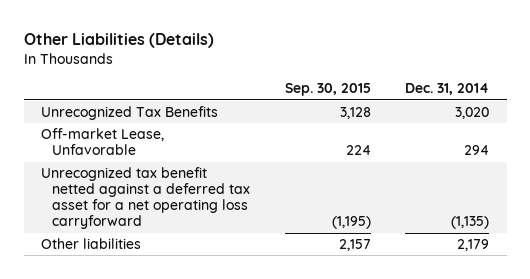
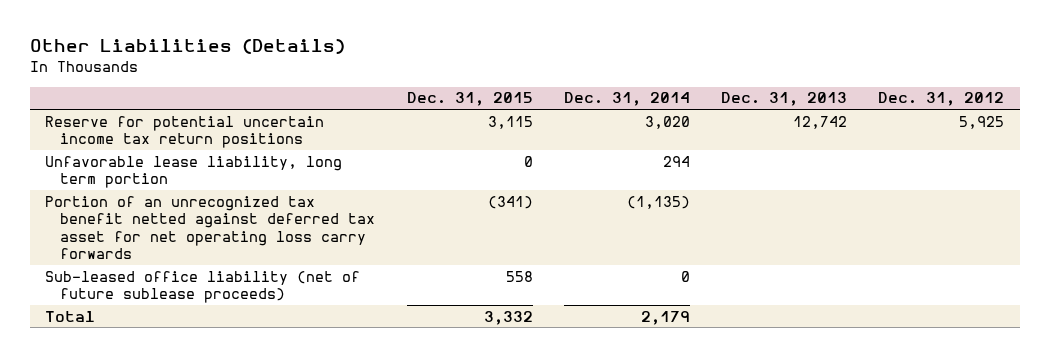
- | Sep. 30, 2015 | Dec. 31, 2014
+ | Dec. 31, 2015 | Dec. 31, 2014 | Dec. 31, 2013 | Dec. 31, 2012
- Unrecognized Tax Benefits | 3,128 | 3,020
- Off-market Lease, Unfavorable | 224 | 294
- Unrecognized tax benefit netted against a deferred tax asset for a net operating loss carryforward | (1,195) | (1,135)
- Other liabilities | 2,157 | 2,179
+ Reserve for potential uncertain income tax return positions | 3,115 | 3,020 | 12,742 | 5,925
+ Unfavorable lease liability, long term portion | 0 | 294 | |
+ Portion of an unrecognized tax benefit netted against deferred tax asset for net operating loss carry forwards | (341) | (1,135) | |
+ Sub-leased office liability (net of future sublease proceeds) | 558 | 0 | |
+ Total | 3,332 | 2,179 | |

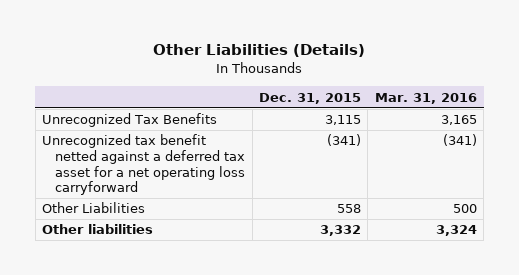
- | Dec. 31, 2015 | Dec. 31, 2014 | Dec. 31, 2013 | Dec. 31, 2012
+ | Dec. 31, 2015 | Mar. 31, 2016
- Reserve for potential uncertain income tax return positions | 3,115 | 3,020 | 12,742 | 5,925
- Unfavorable lease liability, long term portion | 0 | 294 | |
- Portion of an unrecognized tax benefit netted against deferred tax asset for net operating loss carry forwards | (341) | (1,135) | |
- Sub-leased office liability (net of future sublease proceeds) | 558 | 0 | |
- Total | 3,332 | 2,179 | |
+ Unrecognized Tax Benefits | 3,115 | 3,165
+ Unrecognized tax benefit netted against a deferred tax asset for a net operating loss carryforward | (341) | (341)
+ Other Liabilities | 558 | 500
+ Other liabilities | 3,332 | 3,324

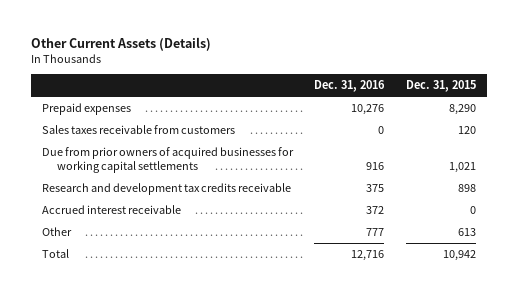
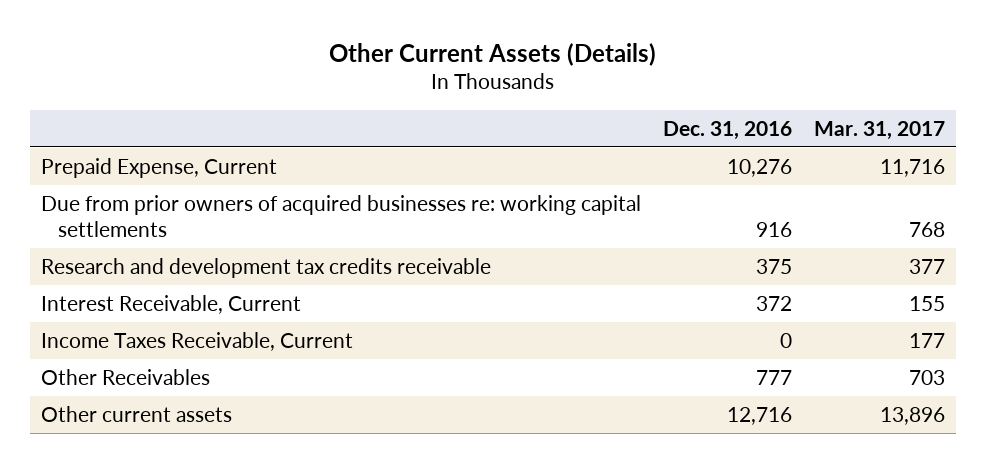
- | Dec. 31, 2016 | Dec. 31, 2015
+ | Dec. 31, 2016 | Mar. 31, 2017
- Prepaid expenses | 10,276 | 8,290
- Sales taxes receivable from customers | 0 | 120
- Due from prior owners of acquired businesses for working capital settlements | 916 | 1,021
+ Prepaid Expense, Current | 10,276 | 11,716
+ Due from prior owners of acquired businesses re: working capital settlements | 916 | 768
- Accrued interest receivable | 372 | 0
- Other | 777 | 613
- Total | 12,716 | 10,942
+ Interest Receivable, Current | 372 | 155
+ Income Taxes Receivable, Current | 0 | 177
+ Other Receivables | 777 | 703
+ Other current assets | 12,716 | 13,896

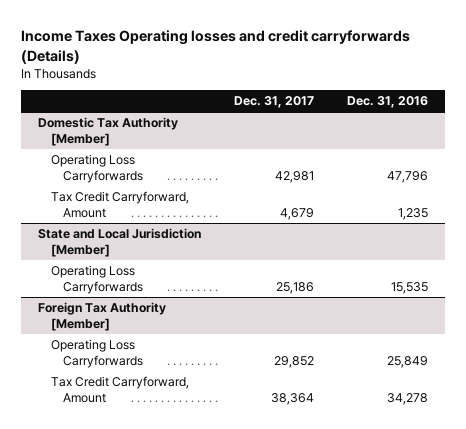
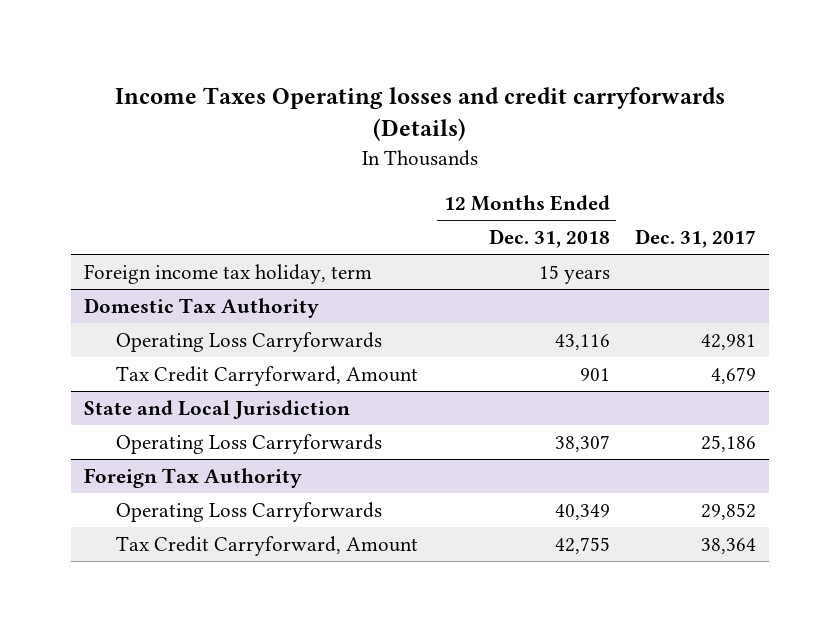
- | Dec. 31, 2017 | Dec. 31, 2016
+ | 12 Months Ended Dec. 31, 2018 | Dec. 31, 2017
- Domestic Tax Authority [Member]
+ Foreign income tax holiday, term | 15 years |
+ Domestic Tax Authority
- State and Local Jurisdiction [Member]
+ State and Local Jurisdiction
- Foreign Tax Authority [Member]
+ Foreign Tax Authority

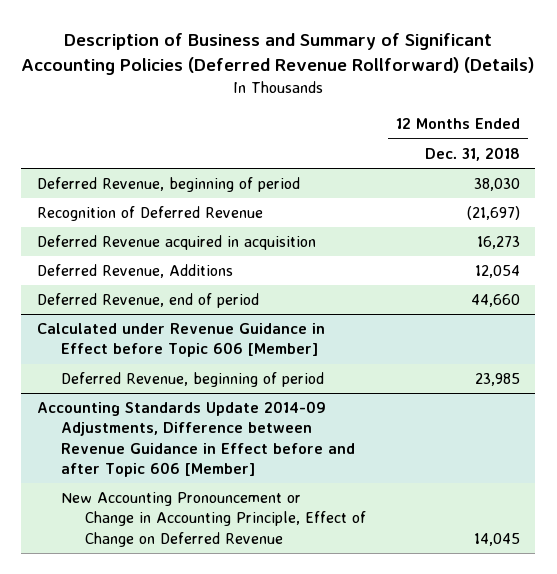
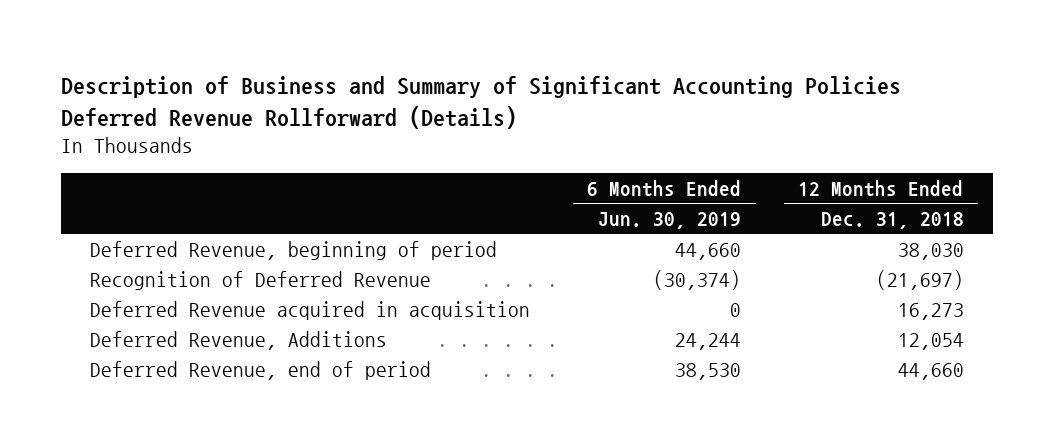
- Description of Business and Summary of Significant Accounting Policies (Deferred Revenue Rollforward) (Details)
+ Description of Business and Summary of Significant Accounting Policies Deferred Revenue Rollforward (Details)
- | 12 Months Ended Dec. 31, 2018
+ | 6 Months Ended Jun. 30, 2019 | 12 Months Ended Dec. 31, 2018
- Calculated under Revenue Guidance in Effect before Topic 606 [Member]
- Deferred Revenue, beginning of period | 23,985
- Accounting Standards Update 2014-09 Adjustments, Difference between Revenue Guidance in Effect before and after Topic 606 [Member]
- New Accounting Pronouncement or Change in Accounting Principle, Effect of Change on Deferred Revenue | 14,045

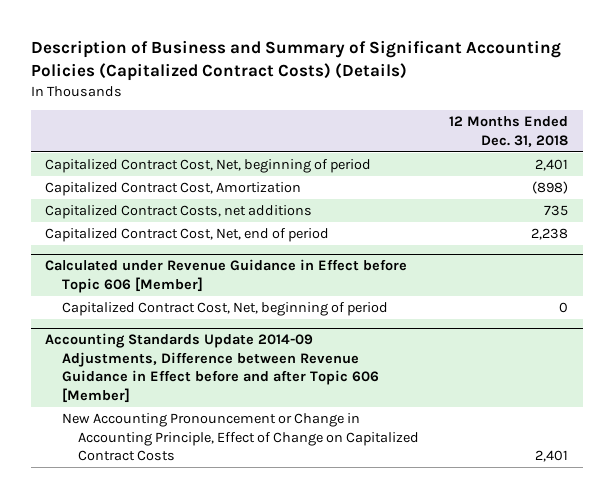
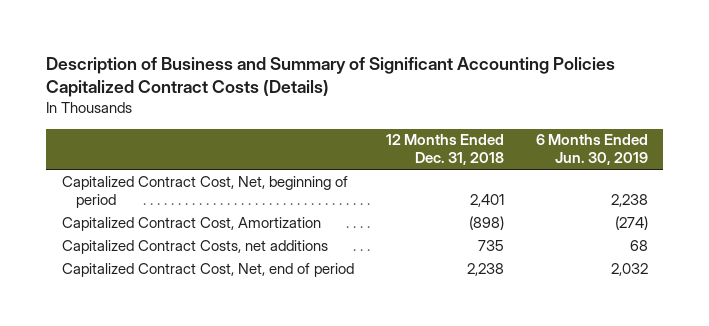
- Description of Business and Summary of Significant Accounting Policies (Capitalized Contract Costs) (Details)
+ Description of Business and Summary of Significant Accounting Policies Capitalized Contract Costs (Details)
- | 12 Months Ended Dec. 31, 2018
+ | 12 Months Ended Dec. 31, 2018 | 6 Months Ended Jun. 30, 2019
- Calculated under Revenue Guidance in Effect before Topic 606 [Member]
- Capitalized Contract Cost, Net, beginning of period | 0
- Accounting Standards Update 2014-09 Adjustments, Difference between Revenue Guidance in Effect before and after Topic 606 [Member]
- New Accounting Pronouncement or Change in Accounting Principle, Effect of Change on Capitalized Contract Costs | 2,401

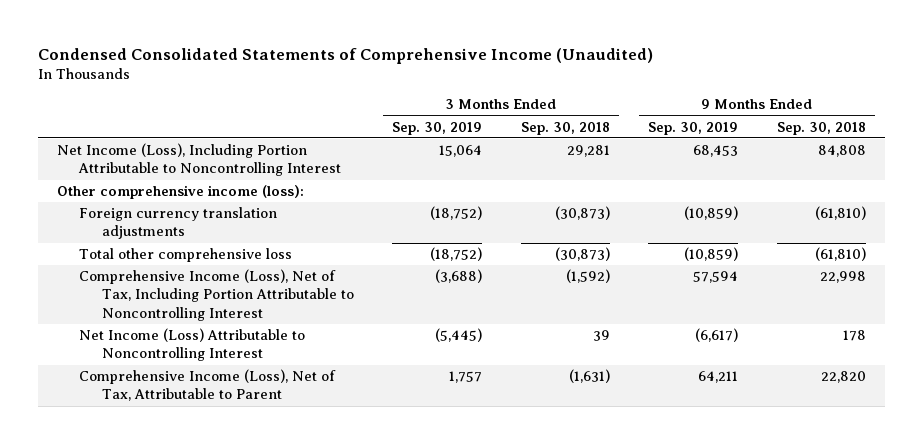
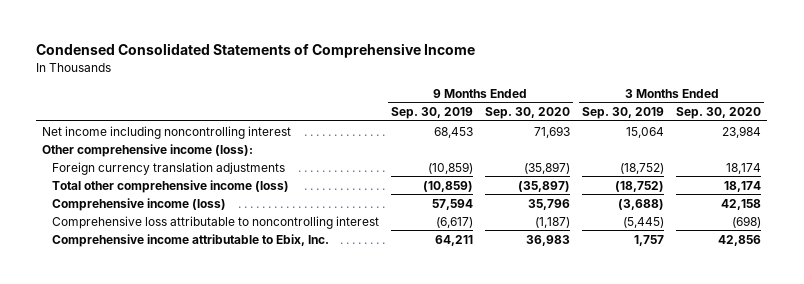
- Condensed Consolidated Statements of Comprehensive Income (Unaudited)
+ Condensed Consolidated Statements of Comprehensive Income
- | 3 Months Ended Sep. 30, 2019 | 3 Months Ended Sep. 30, 2018 | 9 Months Ended Sep. 30, 2019 | 9 Months Ended Sep. 30, 2018
+ | 9 Months Ended Sep. 30, 2019 | 9 Months Ended Sep. 30, 2020 | 3 Months Ended Sep. 30, 2019 | 3 Months Ended Sep. 30, 2020
- Net Income (Loss), Including Portion Attributable to Noncontrolling Interest | 15,064 | 29,281 | 68,453 | 84,808
+ Net income including noncontrolling interest | 68,453 | 71,693 | 15,064 | 23,984
- Total other comprehensive loss | (18,752) | (30,873) | (10,859) | (61,810)
- Comprehensive Income (Loss), Net of Tax, Including Portion Attributable to Noncontrolling Interest | (3,688) | (1,592) | 57,594 | 22,998
- Net Income (Loss) Attributable to Noncontrolling Interest | (5,445) | 39 | (6,617) | 178
- Comprehensive Income (Loss), Net of Tax, Attributable to Parent | 1,757 | (1,631) | 64,211 | 22,820
+ Total other comprehensive income (loss) | (10,859) | (35,897) | (18,752) | 18,174
+ Comprehensive income (loss) | 57,594 | 35,796 | (3,688) | 42,158
+ Comprehensive loss attributable to noncontrolling interest | (6,617) | (1,187) | (5,445) | (698)
+ Comprehensive income attributable to Ebix, Inc. | 64,211 | 36,983 | 1,757 | 42,856

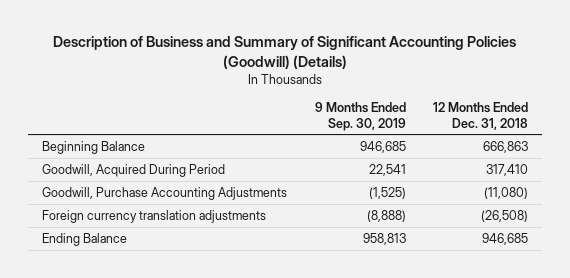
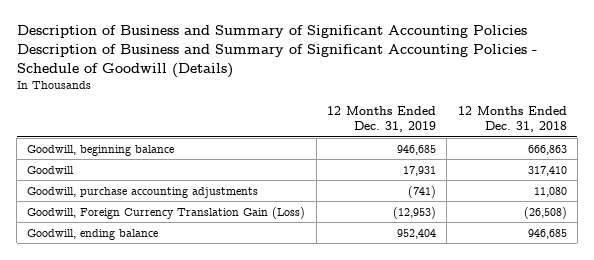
- Description of Business and Summary of Significant Accounting Policies (Goodwill) (Details)
+ Description of Business and Summary of Significant Accounting Policies Description of Business and Summary of Significant Accounting Policies - Schedule of Goodwill (Details)
- | 9 Months Ended Sep. 30, 2019 | 12 Months Ended Dec. 31, 2018
+ | 12 Months Ended Dec. 31, 2019 | 12 Months Ended Dec. 31, 2018
- Beginning Balance | 946,685 | 666,863
- Goodwill, Acquired During Period | 22,541 | 317,410
- Goodwill, Purchase Accounting Adjustments | (1,525) | (11,080)
- Foreign currency translation adjustments | (8,888) | (26,508)
- Ending Balance | 958,813 | 946,685
+ Goodwill, beginning balance | 946,685 | 666,863
+ Goodwill | 17,931 | 317,410
+ Goodwill, purchase accounting adjustments | (741) | 11,080
+ Goodwill, Foreign Currency Translation Gain (Loss) | (12,953) | (26,508)
+ Goodwill, ending balance | 952,404 | 946,685

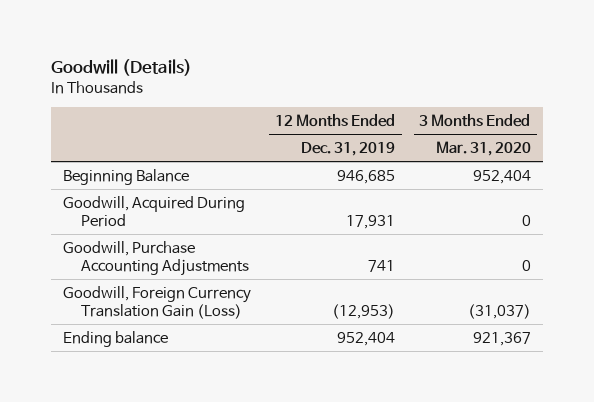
- Description of Business and Summary of Significant Accounting Policies Description of Business and Summary of Significant Accounting Policies - Schedule of Goodwill (Details)
+ Goodwill (Details)
- | 12 Months Ended Dec. 31, 2019 | 12 Months Ended Dec. 31, 2018
+ | 12 Months Ended Dec. 31, 2019 | 3 Months Ended Mar. 31, 2020
- Goodwill, beginning balance | 946,685 | 666,863
- Goodwill | 17,931 | 317,410
- Goodwill, purchase accounting adjustments | (741) | 11,080
+ Beginning Balance | 946,685 | 952,404
+ Goodwill, Acquired During Period | 17,931 | 0
+ Goodwill, Purchase Accounting Adjustments | 741 | 0
- Goodwill, ending balance | 952,404 | 946,685
+ Ending balance | 952,404 | 921,367

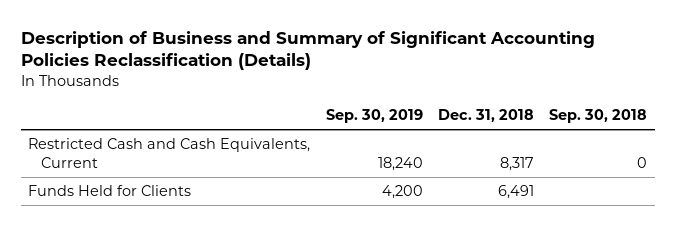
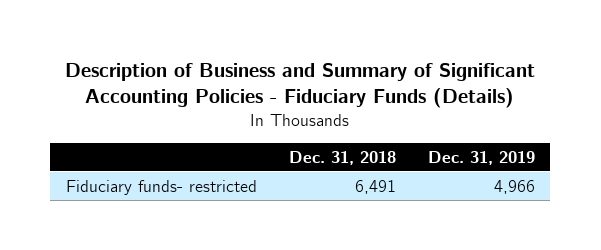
- Description of Business and Summary of Significant Accounting Policies Reclassification (Details)
+ Description of Business and Summary of Significant Accounting Policies - Fiduciary Funds (Details)
- | Sep. 30, 2019 | Dec. 31, 2018 | Sep. 30, 2018
+ | Dec. 31, 2018 | Dec. 31, 2019
- Restricted Cash and Cash Equivalents, Current | 18,240 | 8,317 | 0
- Funds Held for Clients | 4,200 | 6,491 |
+ Fiduciary funds- restricted | 6,491 | 4,966

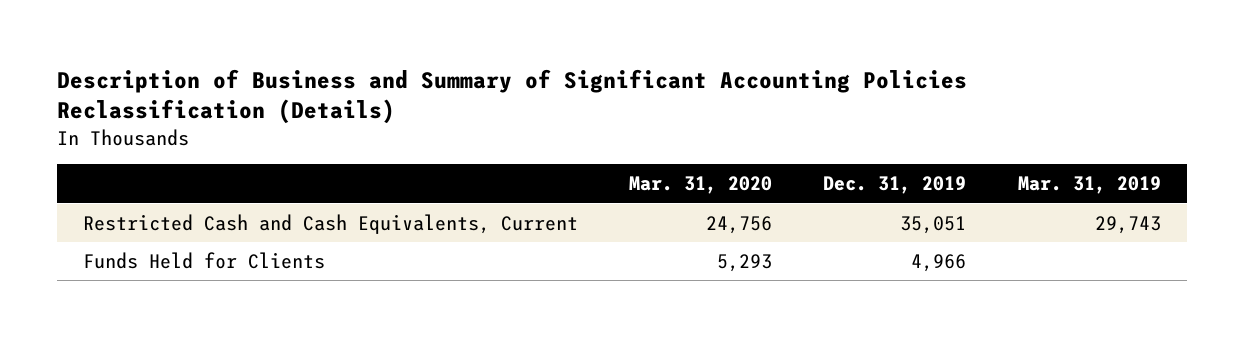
- Description of Business and Summary of Significant Accounting Policies - Fiduciary Funds (Details)
+ Description of Business and Summary of Significant Accounting Policies Reclassification (Details)
- | Dec. 31, 2018 | Dec. 31, 2019
+ | Mar. 31, 2020 | Dec. 31, 2019 | Mar. 31, 2019
- Fiduciary funds- restricted | 6,491 | 4,966
+ Restricted Cash and Cash Equivalents, Current | 24,756 | 35,051 | 29,743
+ Funds Held for Clients | 5,293 | 4,966 |

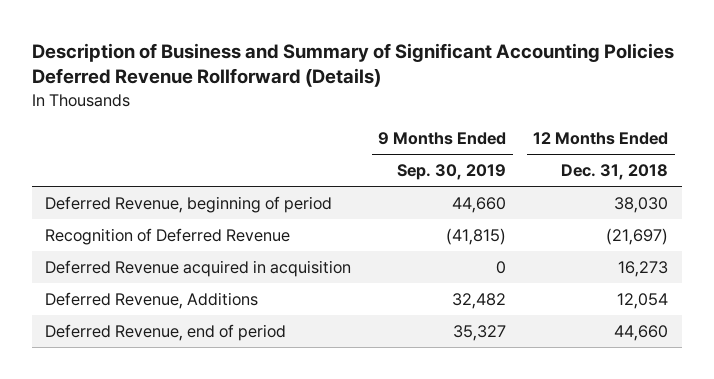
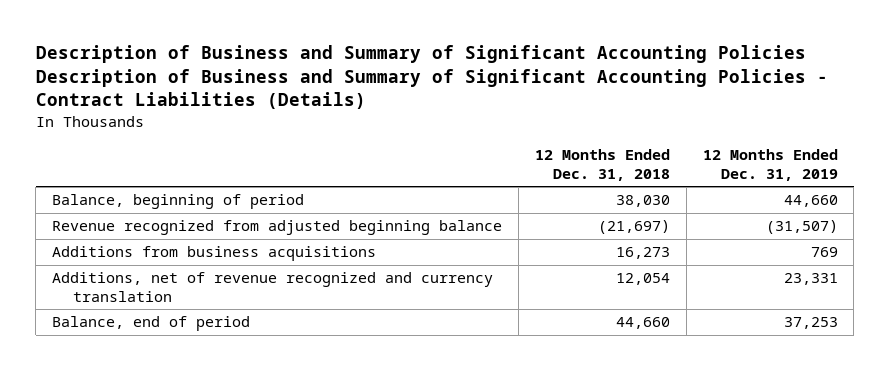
- Description of Business and Summary of Significant Accounting Policies Deferred Revenue Rollforward (Details)
+ Description of Business and Summary of Significant Accounting Policies Description of Business and Summary of Significant Accounting Policies - Contract Liabilities (Details)
- | 9 Months Ended Sep. 30, 2019 | 12 Months Ended Dec. 31, 2018
+ | 12 Months Ended Dec. 31, 2018 | 12 Months Ended Dec. 31, 2019
- Deferred Revenue, beginning of period | 44,660 | 38,030
- Recognition of Deferred Revenue | (41,815) | (21,697)
- Deferred Revenue acquired in acquisition | 0 | 16,273
- Deferred Revenue, Additions | 32,482 | 12,054
- Deferred Revenue, end of period | 35,327 | 44,660
+ Balance, beginning of period | 38,030 | 44,660
+ Revenue recognized from adjusted beginning balance | (21,697) | (31,507)
+ Additions from business acquisitions | 16,273 | 769
+ Additions, net of revenue recognized and currency translation | 12,054 | 23,331
+ Balance, end of period | 44,660 | 37,253

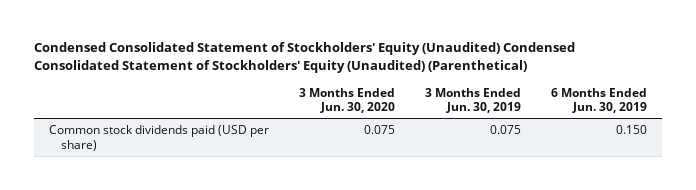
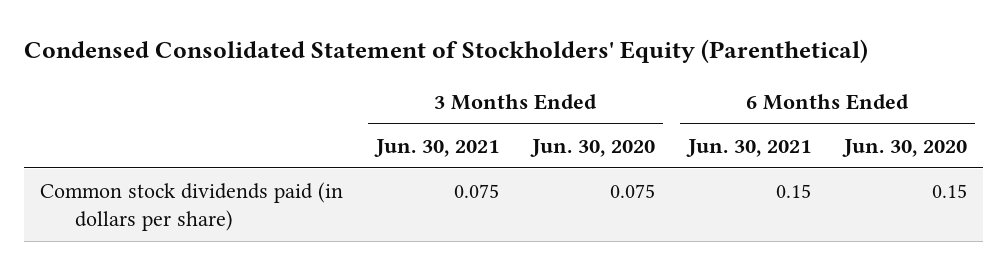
- Condensed Consolidated Statement of Stockholders' Equity (Unaudited) Condensed Consolidated Statement of Stockholders' Equity (Unaudited) (Parenthetical)
+ Condensed Consolidated Statement of Stockholders' Equity (Parenthetical)
- | 3 Months Ended Jun. 30, 2020 | 3 Months Ended Jun. 30, 2019 | 6 Months Ended Jun. 30, 2019
+ | 3 Months Ended Jun. 30, 2021 | 3 Months Ended Jun. 30, 2020 | 6 Months Ended Jun. 30, 2021 | 6 Months Ended Jun. 30, 2020
- Common stock dividends paid (USD per share) | 0.075 | 0.075 | 0.150
+ Common stock dividends paid (in dollars per share) | 0.075 | 0.075 | 0.15 | 0.15

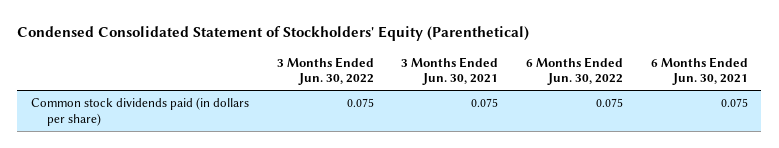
- | 3 Months Ended Jun. 30, 2021 | 3 Months Ended Jun. 30, 2020 | 6 Months Ended Jun. 30, 2021 | 6 Months Ended Jun. 30, 2020
+ | 3 Months Ended Jun. 30, 2022 | 3 Months Ended Jun. 30, 2021 | 6 Months Ended Jun. 30, 2022 | 6 Months Ended Jun. 30, 2021
- Common stock dividends paid (in dollars per share) | 0.075 | 0.075 | 0.15 | 0.15
+ Common stock dividends paid (in dollars per share) | 0.075 | 0.075 | 0.075 | 0.075

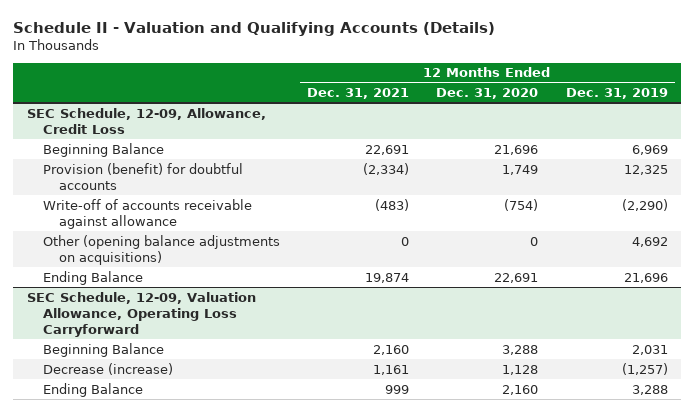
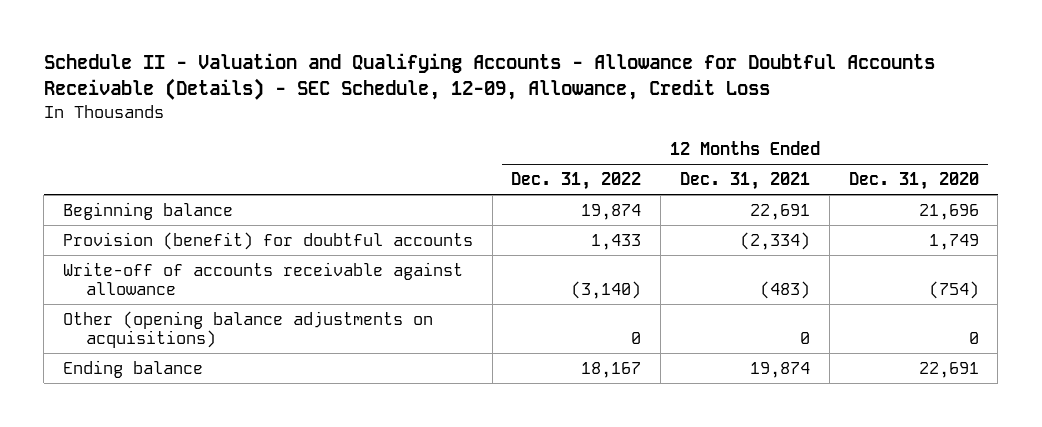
- Schedule II - Valuation and Qualifying Accounts (Details)
+ Schedule II - Valuation and Qualifying Accounts - Allowance for Doubtful Accounts Receivable (Details) - SEC Schedule, 12-09, Allowance, Credit Loss
- | 12 Months Ended Dec. 31, 2021 | 12 Months Ended Dec. 31, 2020 | 12 Months Ended Dec. 31, 2019
+ | 12 Months Ended Dec. 31, 2022 | 12 Months Ended Dec. 31, 2021 | 12 Months Ended Dec. 31, 2020
- SEC Schedule, 12-09, Allowance, Credit Loss
- Beginning Balance | 22,691 | 21,696 | 6,969
+ Beginning balance | 19,874 | 22,691 | 21,696
- Ending Balance | 19,874 | 22,691 | 21,696
- SEC Schedule, 12-09, Valuation Allowance, Operating Loss Carryforward
- Beginning Balance | 2,160 | 3,288 | 2,031
- Decrease (increase) | 1,161 | 1,128 | (1,257)
- Ending Balance | 999 | 2,160 | 3,288
+ Ending balance | 18,167 | 19,874 | 22,691

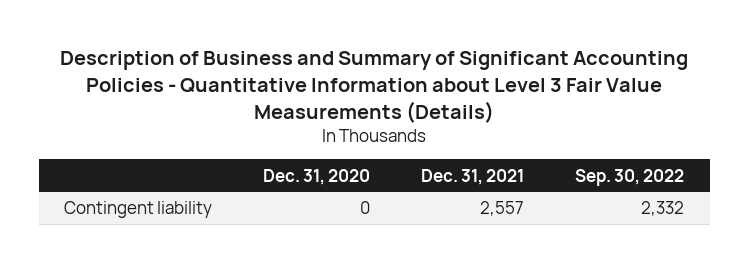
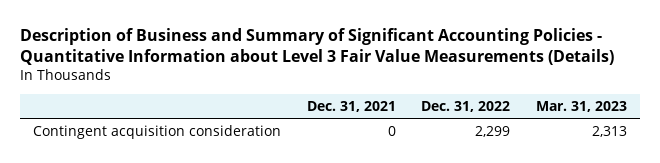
- | Dec. 31, 2020 | Dec. 31, 2021 | Sep. 30, 2022
+ | Dec. 31, 2021 | Dec. 31, 2022 | Mar. 31, 2023
- Contingent liability | 0 | 2,557 | 2,332
+ Contingent acquisition consideration | 0 | 2,299 | 2,313

